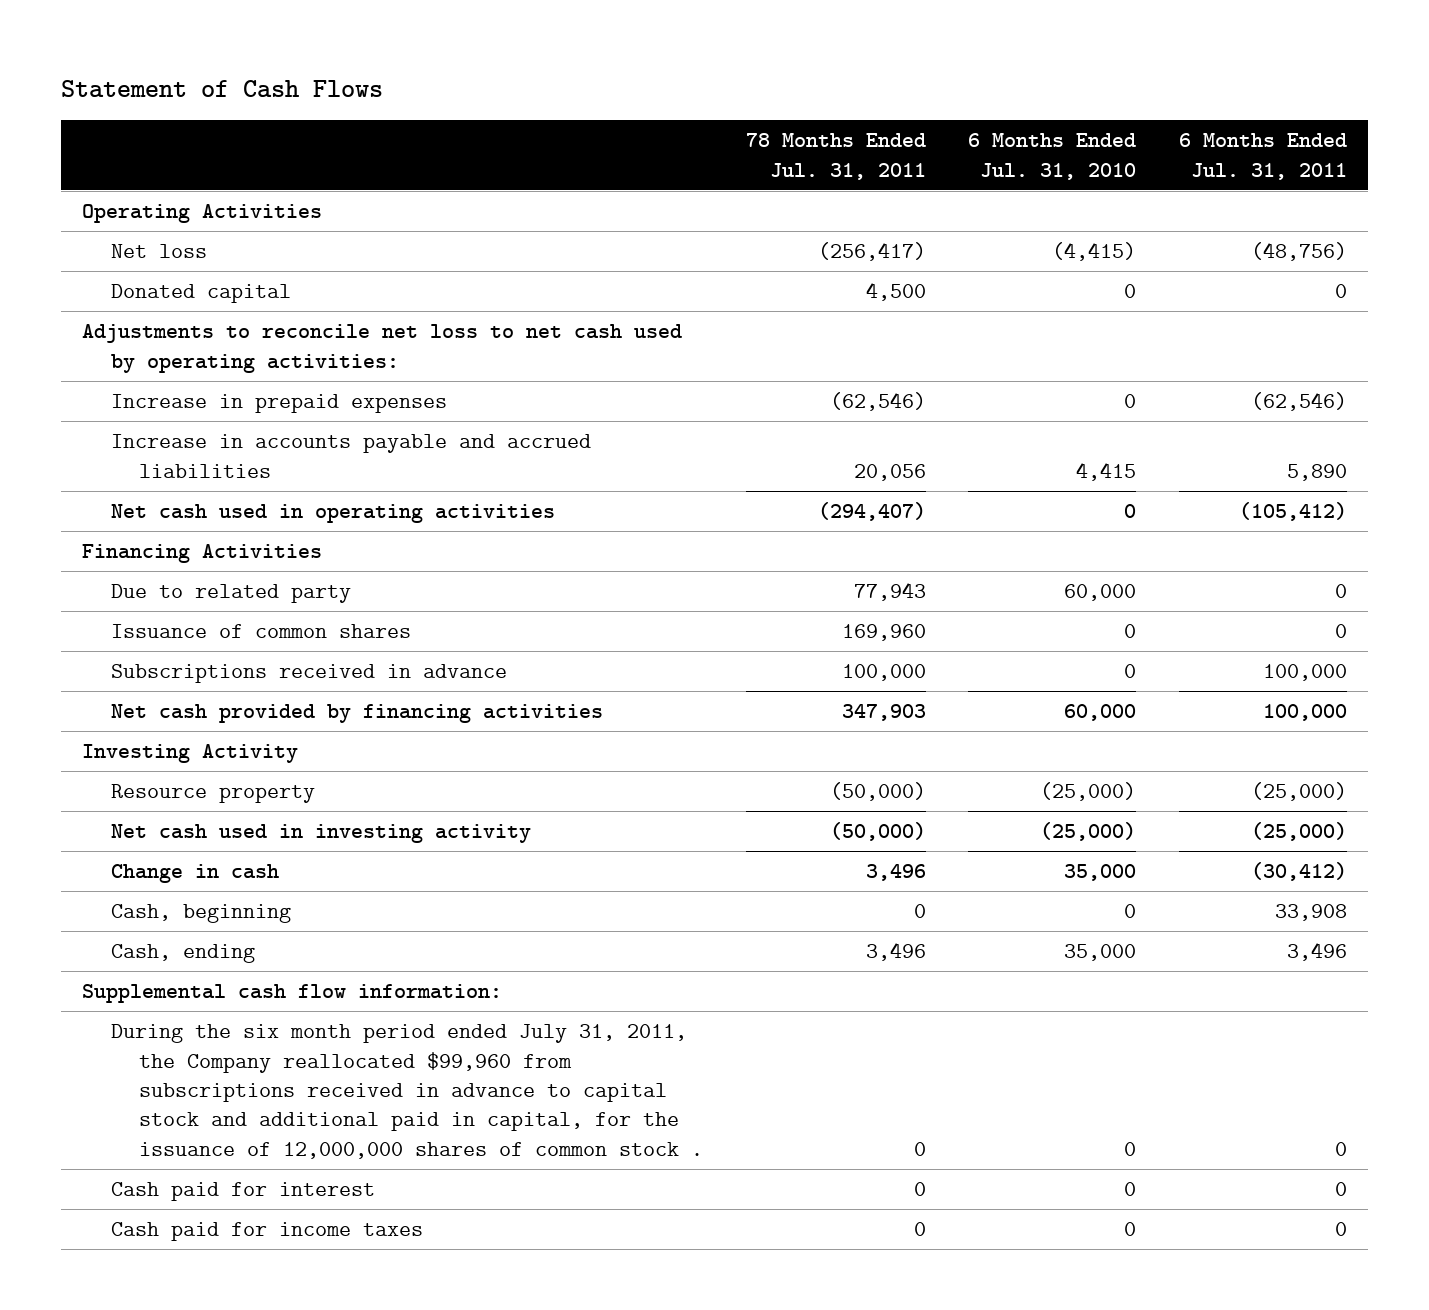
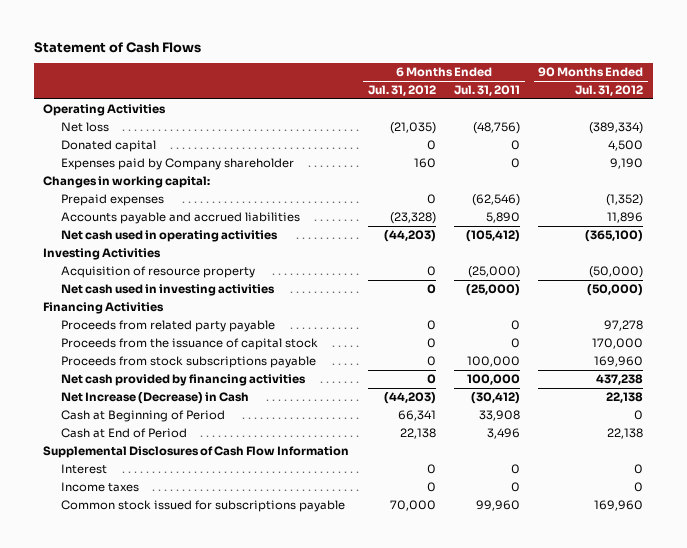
- | 78 Months Ended Jul. 31, 2011 | 6 Months Ended Jul. 31, 2010 | 6 Months Ended Jul. 31, 2011
+ | 6 Months Ended Jul. 31, 2012 | 6 Months Ended Jul. 31, 2011 | 90 Months Ended Jul. 31, 2012
- Adjustments to reconcile net loss to net cash used by operating activities:
- Increase in prepaid expenses | (62,546) | 0 | (62,546)
- Increase in accounts payable and accrued liabilities | 20,056 | 4,415 | 5,890
+ Expenses paid by Company shareholder | 160 | 0 | 9,190
+ Changes in working capital:
+ Prepaid expenses | 0 | (62,546) | (1,352)
+ Accounts payable and accrued liabilities | (23,328) | 5,890 | 11,896
+ Investing Activities
+ Acquisition of resource property | 0 | (25,000) | (50,000)
+ Net cash used in investing activities | 0 | (25,000) | (50,000)
- Due to related party | 77,943 | 60,000 | 0
- Issuance of common shares | 169,960 | 0 | 0
- Subscriptions received in advance | 100,000 | 0 | 100,000
+ Proceeds from related party payable | 0 | 0 | 97,278
+ Proceeds from the issuance of capital stock | 0 | 0 | 170,000
+ Proceeds from stock subscriptions payable | 0 | 100,000 | 169,960
- Investing Activity
- Resource property | (50,000) | (25,000) | (25,000)
- Net cash used in investing activity | (50,000) | (25,000) | (25,000)
- Change in cash | 3,496 | 35,000 | (30,412)
- Cash, beginning | 0 | 0 | 33,908
- Cash, ending | 3,496 | 35,000 | 3,496
- Supplemental cash flow information:
- During the six month period ended July 31, 2011, the Company reallocated $99,960 from subscriptions received in advance to capital stock and additional paid in capital, for the issuance of 12,000,000 shares of common stock . | 0 | 0 | 0
- Cash paid for interest | 0 | 0 | 0
- Cash paid for income taxes | 0 | 0 | 0
+ Net Increase (Decrease) in Cash | (44,203) | (30,412) | 22,138
+ Cash at Beginning of Period | 66,341 | 33,908 | 0
+ Cash at End of Period | 22,138 | 3,496 | 22,138
+ Supplemental Disclosures of Cash Flow Information
+ Interest | 0 | 0 | 0
+ Income taxes | 0 | 0 | 0
+ Common stock issued for subscriptions payable | 70,000 | 99,960 | 169,960

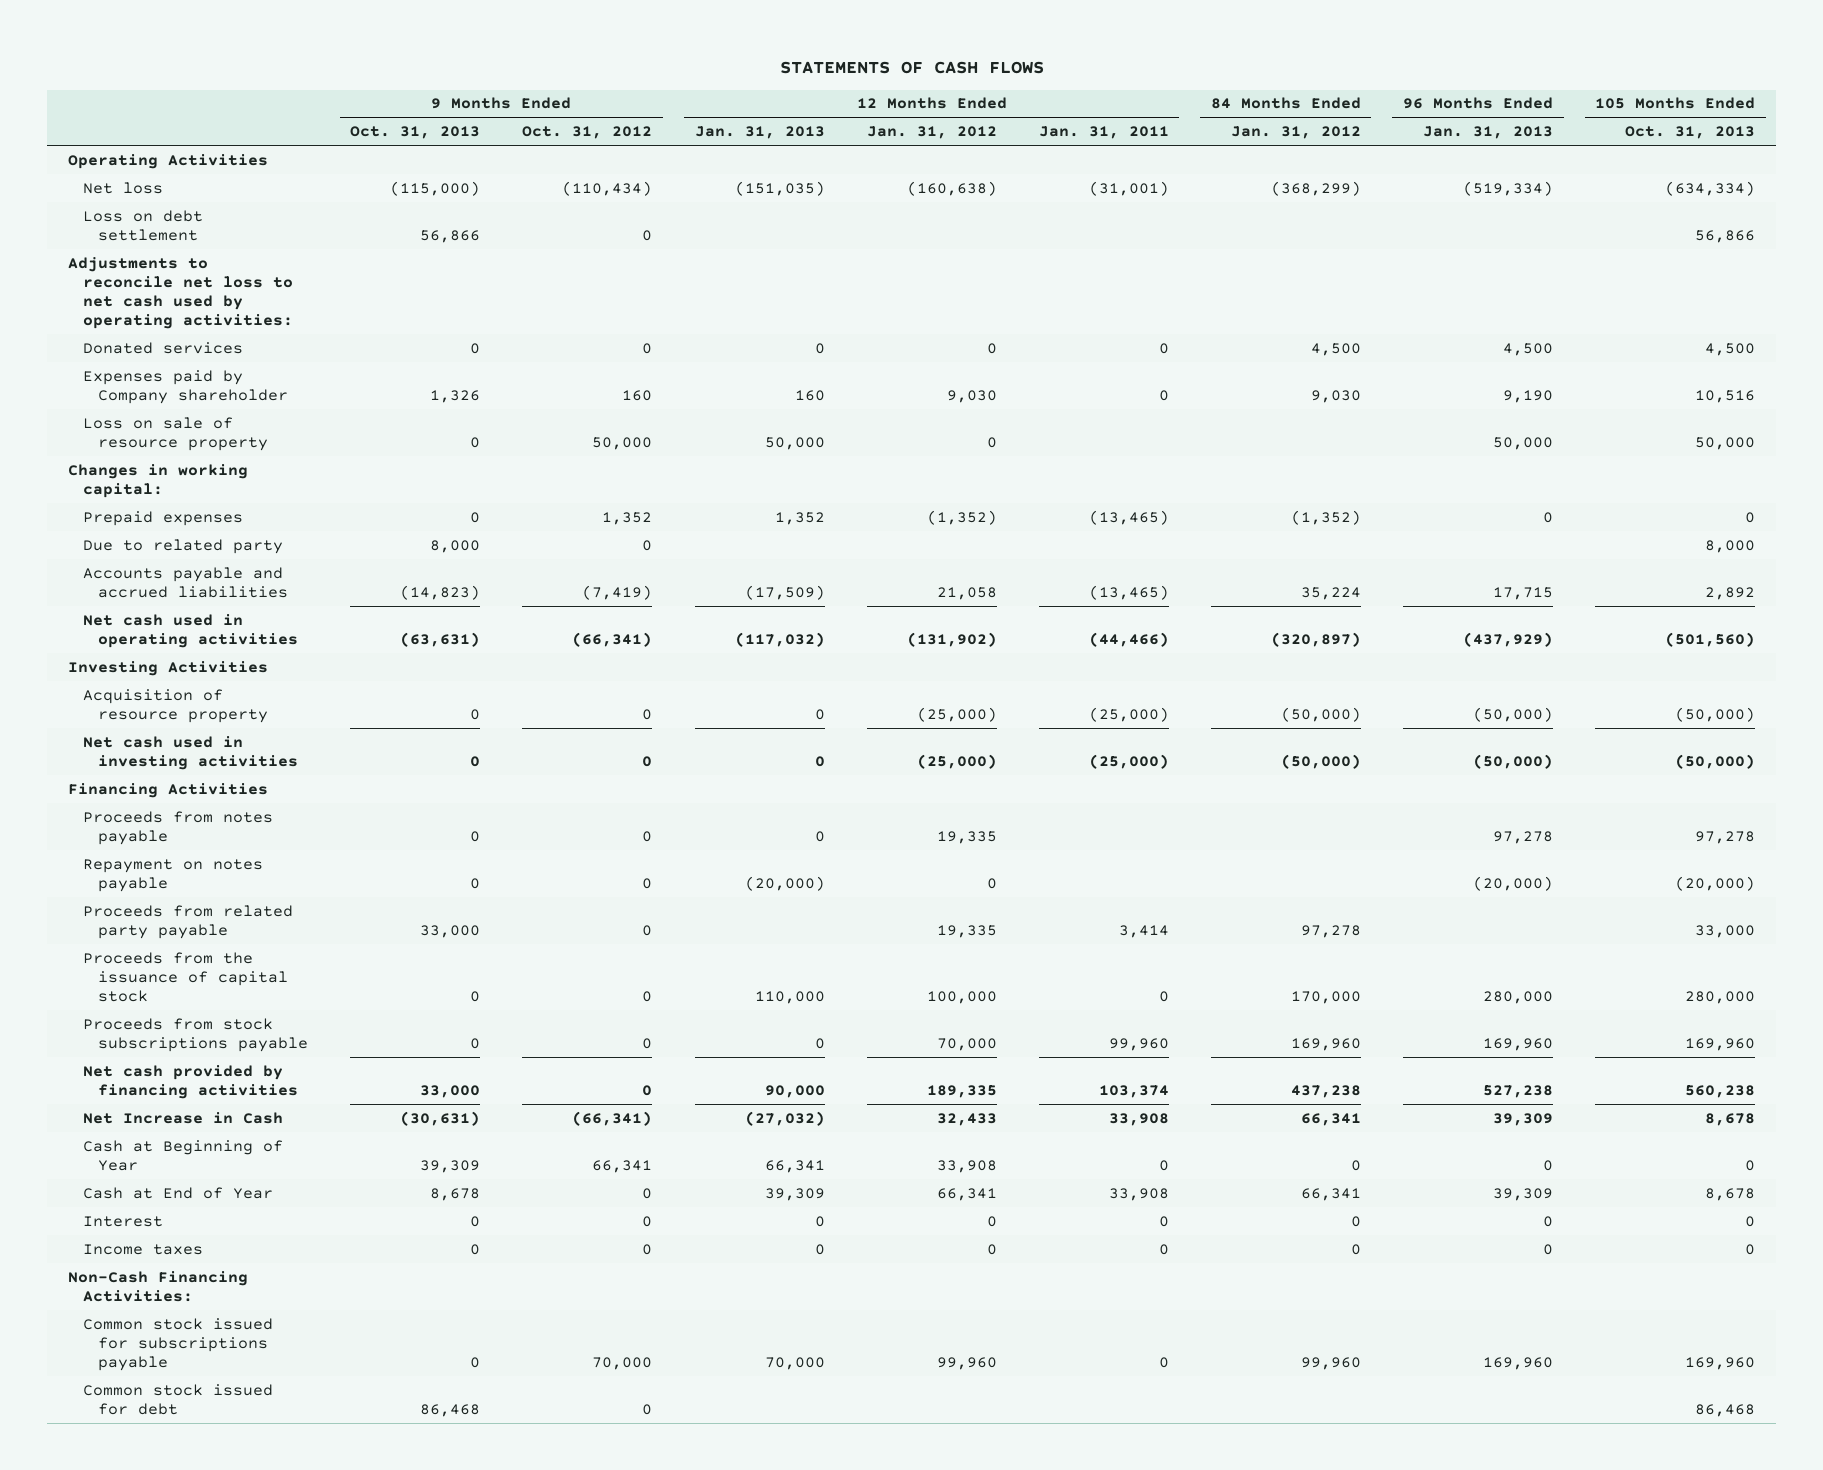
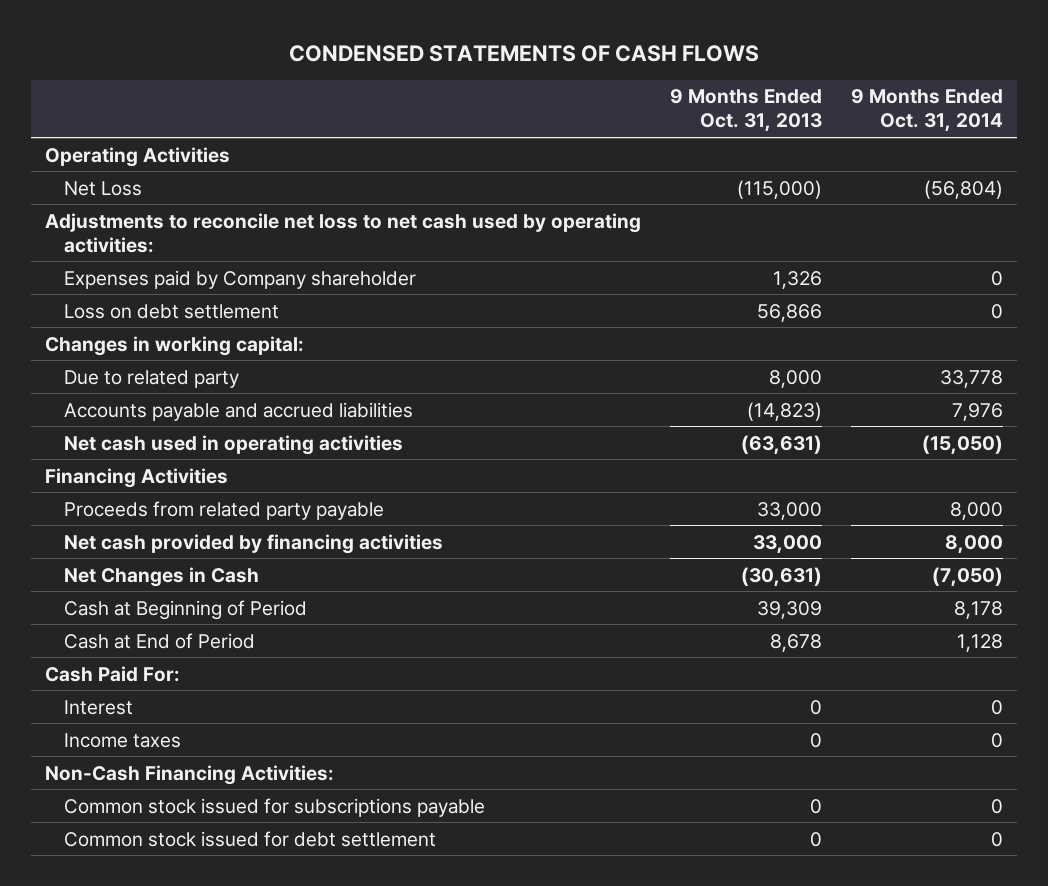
- STATEMENTS OF CASH FLOWS
+ CONDENSED STATEMENTS OF CASH FLOWS
- | 9 Months Ended Oct. 31, 2013 | 9 Months Ended Oct. 31, 2012 | 12 Months Ended Jan. 31, 2013 | 12 Months Ended Jan. 31, 2012 | 12 Months Ended Jan. 31, 2011 | 84 Months Ended Jan. 31, 2012 | 96 Months Ended Jan. 31, 2013 | 105 Months Ended Oct. 31, 2013
+ | 9 Months Ended Oct. 31, 2013 | 9 Months Ended Oct. 31, 2014
- Net loss | (115,000) | (110,434) | (151,035) | (160,638) | (31,001) | (368,299) | (519,334) | (634,334)
+ Net Loss | (115,000) | (56,804)
- Donated services | 0 | 0 | 0 | 0 | 0 | 4,500 | 4,500 | 4,500
- Loss on sale of resource property | 0 | 50,000 | 50,000 | 0 | | | 50,000 | 50,000
moved down: Loss on debt settlement | 56,866 | 0
- Prepaid expenses | 0 | 1,352 | 1,352 | (1,352) | (13,465) | (1,352) | 0 | 0
- Investing Activities
- Acquisition of resource property | 0 | 0 | 0 | (25,000) | (25,000) | (50,000) | (50,000) | (50,000)
- Net cash used in investing activities | 0 | 0 | 0 | (25,000) | (25,000) | (50,000) | (50,000) | (50,000)
- Proceeds from notes payable | 0 | 0 | 0 | 19,335 | | | 97,278 | 97,278
- Repayment on notes payable | 0 | 0 | (20,000) | 0 | | | (20,000) | (20,000)
- Proceeds from the issuance of capital stock | 0 | 0 | 110,000 | 100,000 | 0 | 170,000 | 280,000 | 280,000
- Proceeds from stock subscriptions payable | 0 | 0 | 0 | 70,000 | 99,960 | 169,960 | 169,960 | 169,960
- Net Increase in Cash | (30,631) | (66,341) | (27,032) | 32,433 | 33,908 | 66,341 | 39,309 | 8,678
- Cash at Beginning of Year | 39,309 | 66,341 | 66,341 | 33,908 | 0 | 0 | 0 | 0
- Cash at End of Year | 8,678 | 0 | 39,309 | 66,341 | 33,908 | 66,341 | 39,309 | 8,678
+ Net Changes in Cash | (30,631) | (7,050)
+ Cash at Beginning of Period | 39,309 | 8,178
+ Cash at End of Period | 8,678 | 1,128
+ Cash Paid For:
- Common stock issued for debt | 86,468 | 0 | | | | | | 86,468
+ Common stock issued for debt settlement | 0 | 0

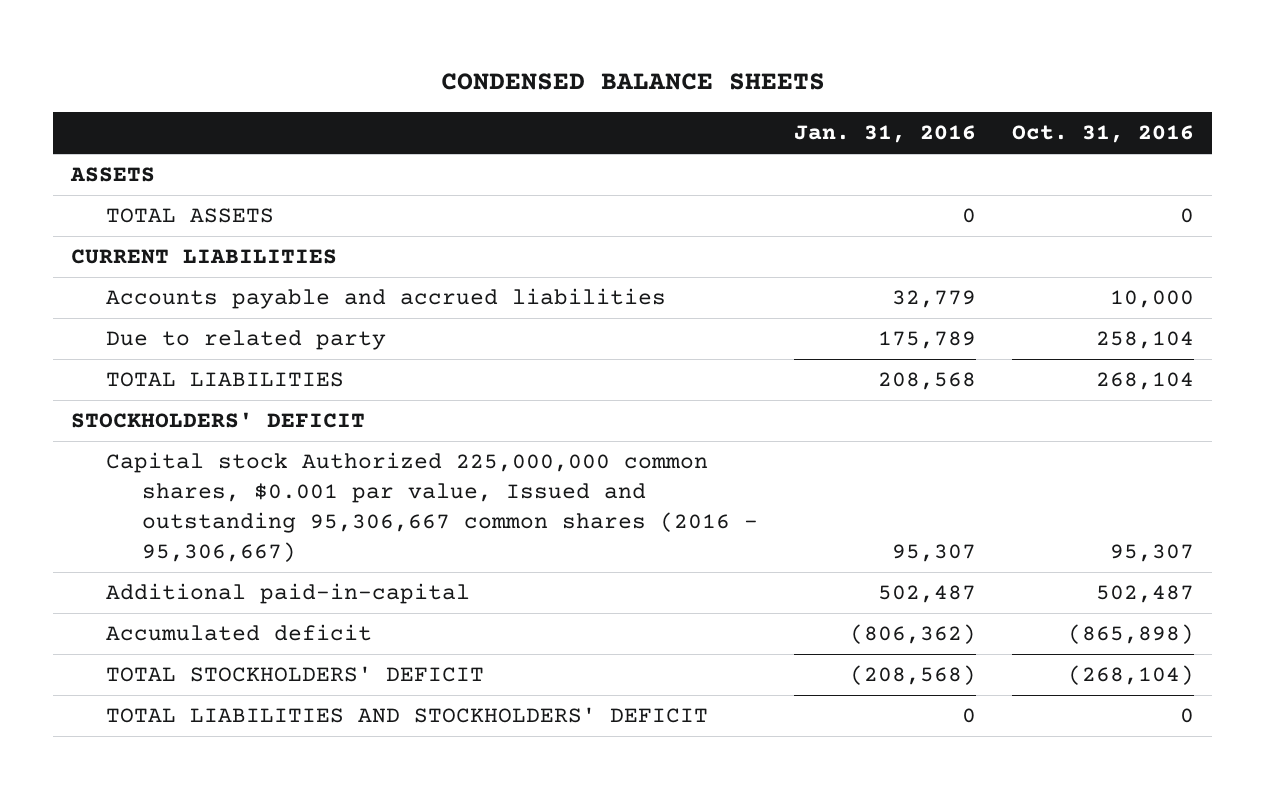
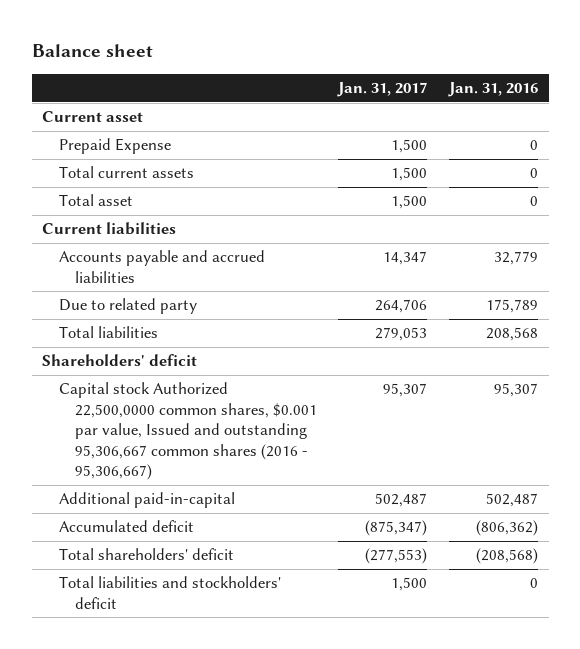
- CONDENSED BALANCE SHEETS
+ Balance sheet
- | Jan. 31, 2016 | Oct. 31, 2016
+ | Jan. 31, 2017 | Jan. 31, 2016
- ASSETS
- TOTAL ASSETS | 0 | 0
- CURRENT LIABILITIES
+ Current asset
+ Prepaid Expense | 1,500 | 0
+ Total current assets | 1,500 | 0
+ Total asset | 1,500 | 0
+ Current liabilities
- TOTAL LIABILITIES | 208,568 | 268,104
- STOCKHOLDERS' DEFICIT
- Capital stock Authorized 225,000,000 common shares, $0.001 par value, Issued and outstanding 95,306,667 common shares (2016 - 95,306,667) | 95,307 | 95,307
+ Total liabilities | 279,053 | 208,568
+ Shareholders' deficit
+ Capital stock Authorized 22,500,0000 common shares, $0.001 par value, Issued and outstanding 95,306,667 common shares (2016 - 95,306,667) | 95,307 | 95,307
- TOTAL STOCKHOLDERS' DEFICIT | (208,568) | (268,104)
- TOTAL LIABILITIES AND STOCKHOLDERS' DEFICIT | 0 | 0
+ Total shareholders' deficit | (277,553) | (208,568)
+ Total liabilities and stockholders' deficit | 1,500 | 0

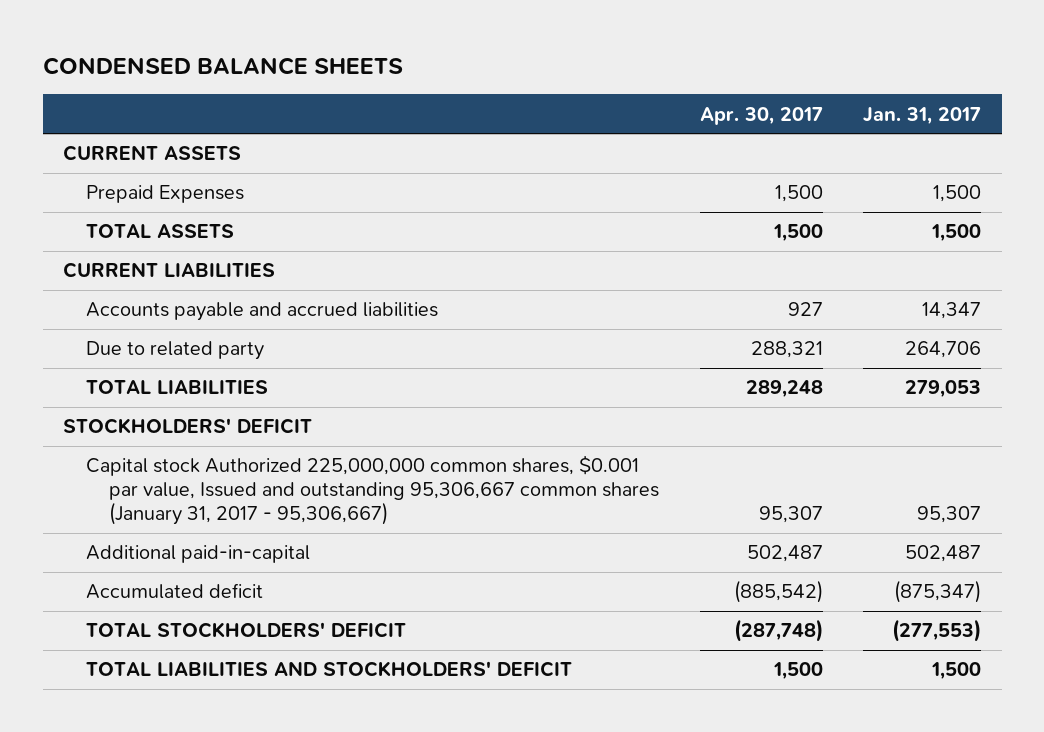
- Balance sheet
+ CONDENSED BALANCE SHEETS
- | Jan. 31, 2017 | Jan. 31, 2016
+ | Apr. 30, 2017 | Jan. 31, 2017
- Current asset
- Prepaid Expense | 1,500 | 0
- Total current assets | 1,500 | 0
- Total asset | 1,500 | 0
- Current liabilities
+ CURRENT ASSETS
+ Prepaid Expenses | 1,500 | 1,500
+ TOTAL ASSETS | 1,500 | 1,500
+ CURRENT LIABILITIES
- Total liabilities | 279,053 | 208,568
- Shareholders' deficit
- Capital stock Authorized 22,500,0000 common shares, $0.001 par value, Issued and outstanding 95,306,667 common shares (2016 - 95,306,667) | 95,307 | 95,307
+ TOTAL LIABILITIES | 289,248 | 279,053
+ STOCKHOLDERS' DEFICIT
+ Capital stock Authorized 225,000,000 common shares, $0.001 par value, Issued and outstanding 95,306,667 common shares (January 31, 2017 - 95,306,667) | 95,307 | 95,307
- Total shareholders' deficit | (277,553) | (208,568)
- Total liabilities and stockholders' deficit | 1,500 | 0
+ TOTAL STOCKHOLDERS' DEFICIT | (287,748) | (277,553)
+ TOTAL LIABILITIES AND STOCKHOLDERS' DEFICIT | 1,500 | 1,500

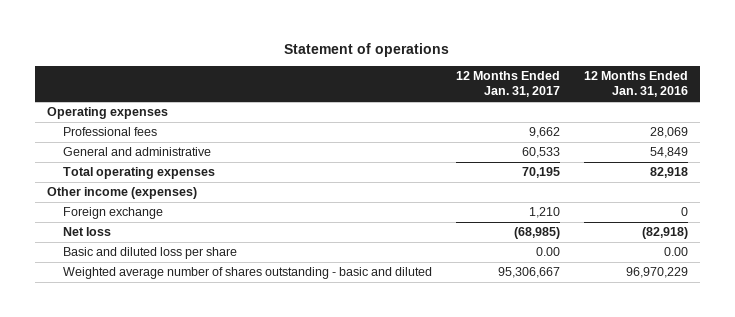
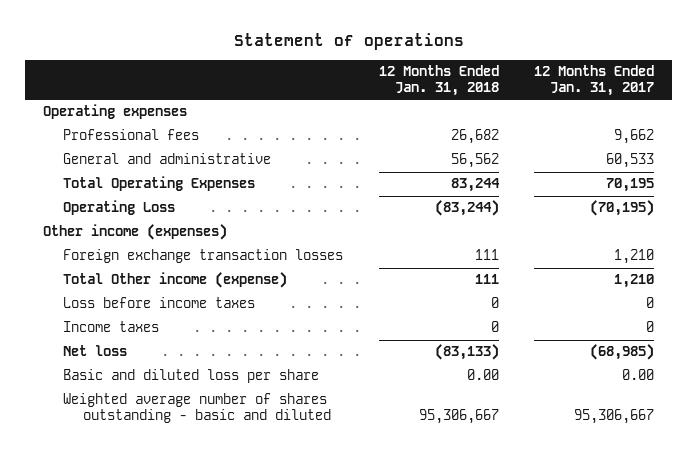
- | 12 Months Ended Jan. 31, 2017 | 12 Months Ended Jan. 31, 2016
+ | 12 Months Ended Jan. 31, 2018 | 12 Months Ended Jan. 31, 2017
- Total operating expenses | 70,195 | 82,918
+ Total Operating Expenses | 83,244 | 70,195
+ Operating Loss | (83,244) | (70,195)
- Foreign exchange | 1,210 | 0
+ Foreign exchange transaction losses | 111 | 1,210
+ Total Other income (expense) | 111 | 1,210
+ Loss before income taxes | 0 | 0
+ Income taxes | 0 | 0

